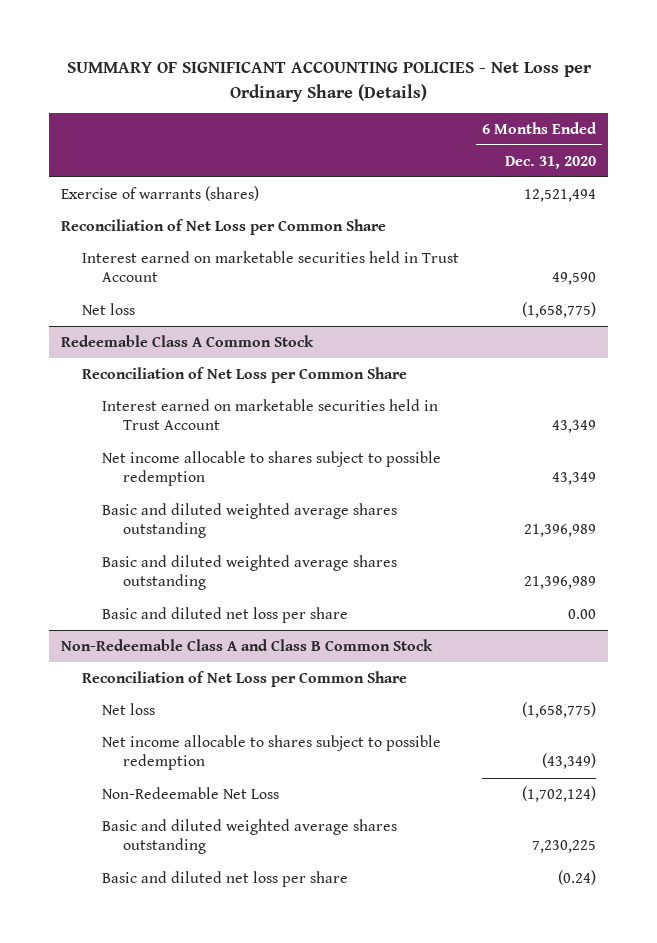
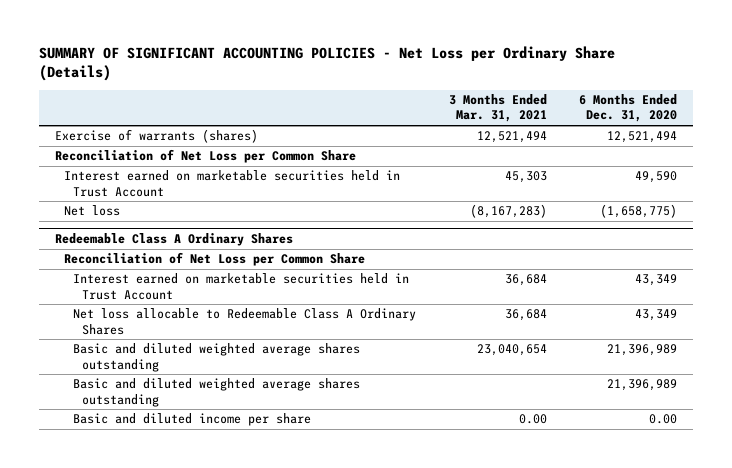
- | 6 Months Ended Dec. 31, 2020
+ | 3 Months Ended Mar. 31, 2021 | 6 Months Ended Dec. 31, 2020
- Redeemable Class A Common Stock
+ Redeemable Class A Ordinary Shares
- Net income allocable to shares subject to possible redemption | 43,349
+ Net loss allocable to Redeemable Class A Ordinary Shares | 36,684 | 43,349
- Basic and diluted net loss per share | 0.00
- Non-Redeemable Class A and Class B Common Stock
- Reconciliation of Net Loss per Common Share
- Net loss | (1,658,775)
- Net income allocable to shares subject to possible redemption | (43,349)
- Non-Redeemable Net Loss | (1,702,124)
- Basic and diluted weighted average shares outstanding | 7,230,225
- Basic and diluted net loss per share | (0.24)
+ Basic and diluted income per share | 0.00 | 0.00

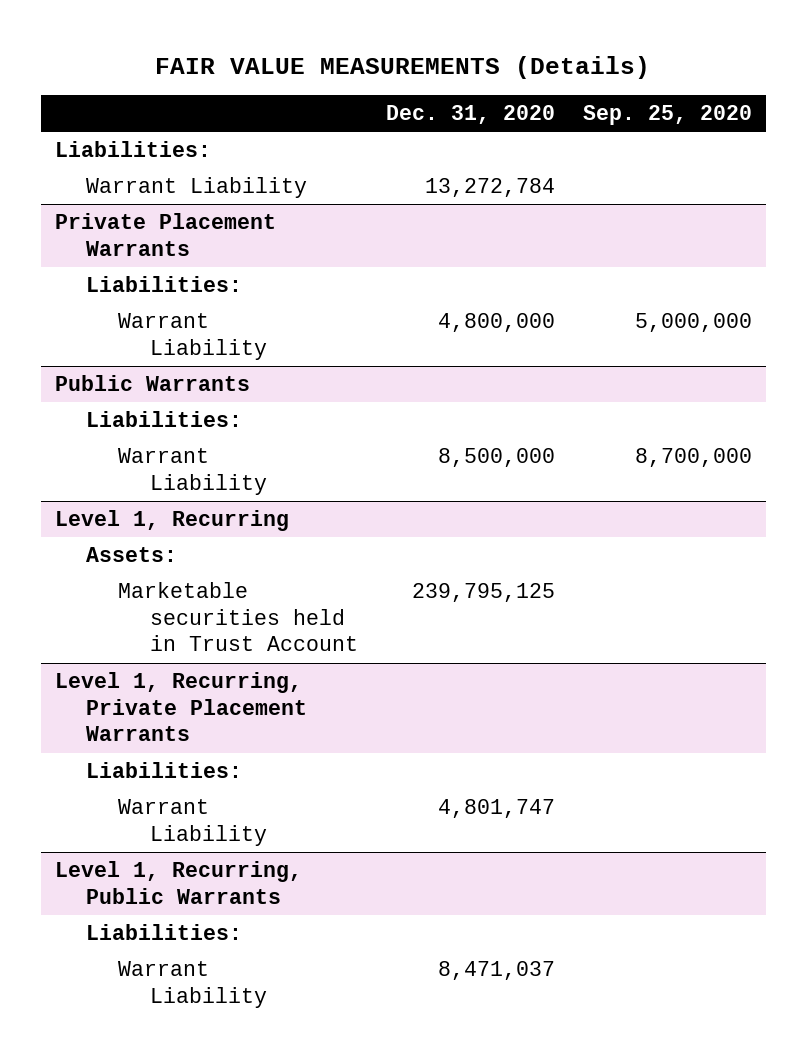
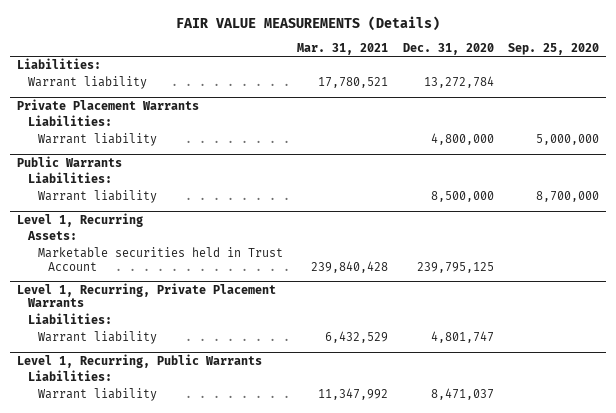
- | Dec. 31, 2020 | Sep. 25, 2020
+ | Mar. 31, 2021 | Dec. 31, 2020 | Sep. 25, 2020
- Warrant Liability | 13,272,784 |
+ Warrant liability | 17,780,521 | 13,272,784 |
@ Private Placement Warrants
- Warrant Liability | 4,800,000 | 5,000,000
+ Warrant liability | | 4,800,000 | 5,000,000
@ Public Warrants
- Warrant Liability | 8,500,000 | 8,700,000
+ Warrant liability | | 8,500,000 | 8,700,000
@ Level 1, Recurring, Private Placement Warrants
- Warrant Liability | 4,801,747 |
+ Warrant liability | 6,432,529 | 4,801,747 |
@ Level 1, Recurring, Public Warrants
- Warrant Liability | 8,471,037 |
+ Warrant liability | 11,347,992 | 8,471,037 |

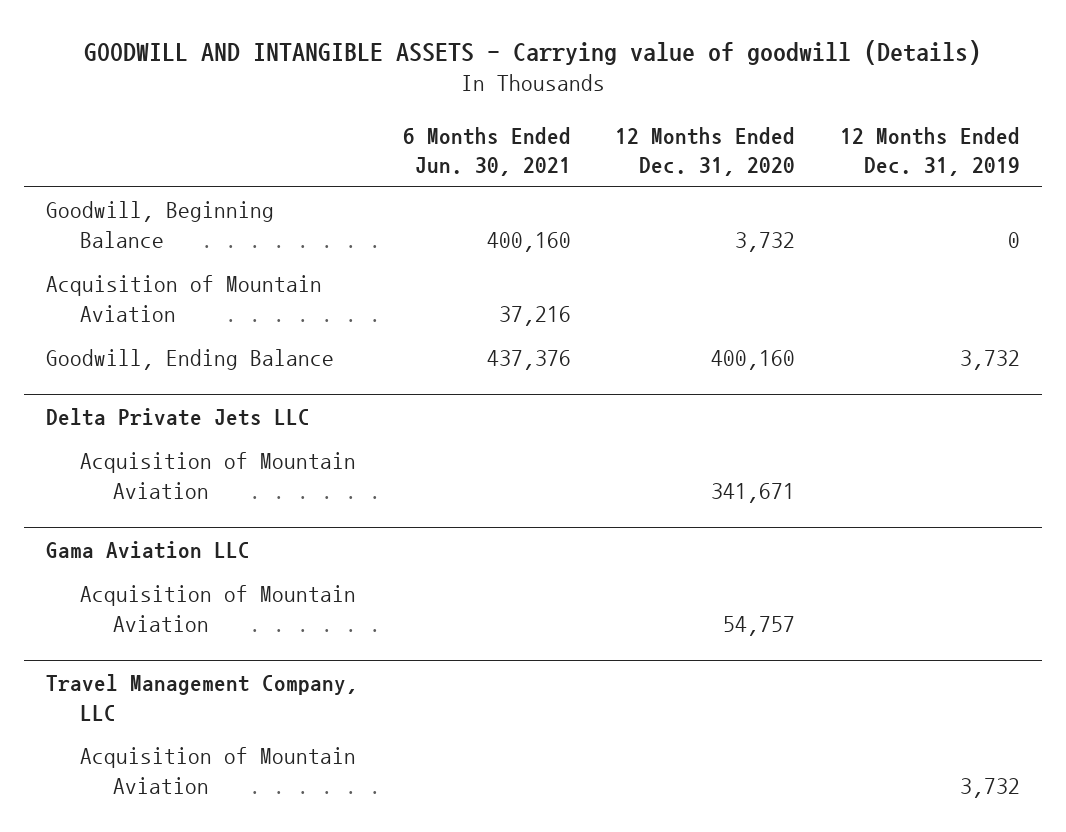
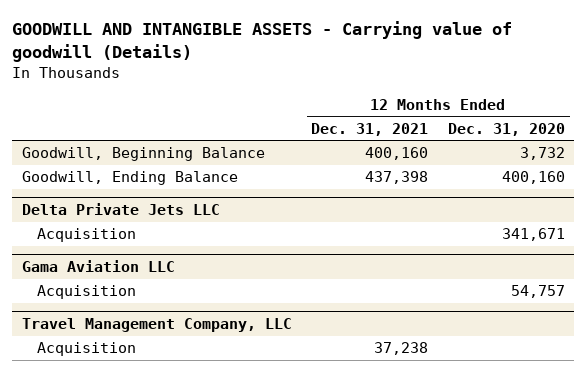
- | 6 Months Ended Jun. 30, 2021 | 12 Months Ended Dec. 31, 2020 | 12 Months Ended Dec. 31, 2019
+ | 12 Months Ended Dec. 31, 2021 | 12 Months Ended Dec. 31, 2020
- Acquisition of Mountain Aviation | 37,216 | |
@ Delta Private Jets LLC
- Acquisition of Mountain Aviation | | 341,671 |
+ Acquisition | | 341,671
@ Gama Aviation LLC
- Acquisition of Mountain Aviation | | 54,757 |
+ Acquisition | | 54,757
@ Travel Management Company, LLC
- Acquisition of Mountain Aviation | | | 3,732
+ Acquisition | 37,238 |

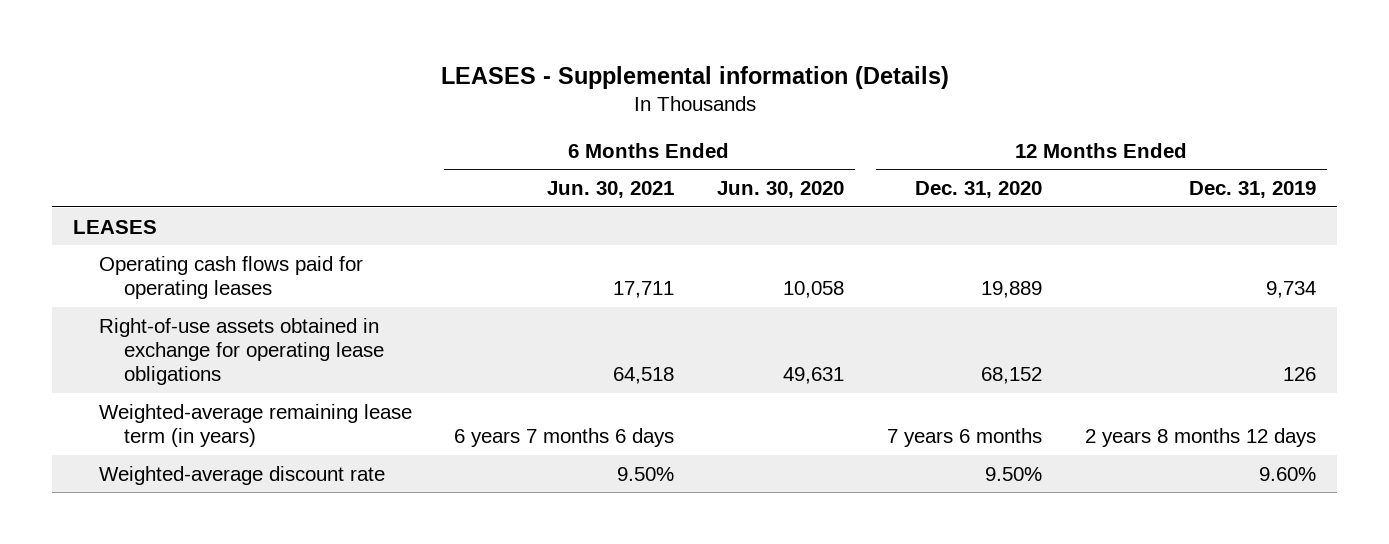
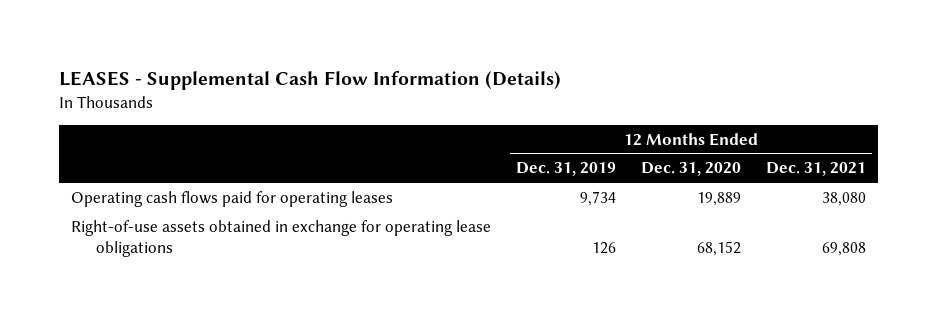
- LEASES - Supplemental information (Details)
+ LEASES - Supplemental Cash Flow Information (Details)
- | 6 Months Ended Jun. 30, 2021 | 6 Months Ended Jun. 30, 2020 | 12 Months Ended Dec. 31, 2020 | 12 Months Ended Dec. 31, 2019
+ | 12 Months Ended Dec. 31, 2019 | 12 Months Ended Dec. 31, 2020 | 12 Months Ended Dec. 31, 2021
- LEASES
- Weighted-average remaining lease term (in years) | 6 years 7 months 6 days | | 7 years 6 months | 2 years 8 months 12 days
- Weighted-average discount rate | 9.50% | | 9.50% | 9.60%

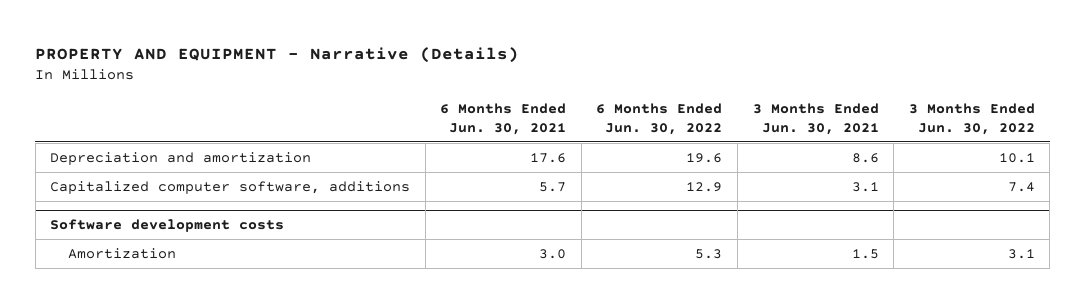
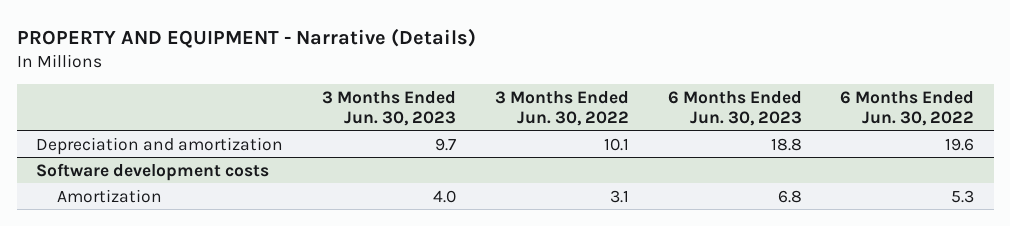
- | 6 Months Ended Jun. 30, 2021 | 6 Months Ended Jun. 30, 2022 | 3 Months Ended Jun. 30, 2021 | 3 Months Ended Jun. 30, 2022
+ | 3 Months Ended Jun. 30, 2023 | 3 Months Ended Jun. 30, 2022 | 6 Months Ended Jun. 30, 2023 | 6 Months Ended Jun. 30, 2022
- Capitalized computer software, additions | 5.7 | 12.9 | 3.1 | 7.4

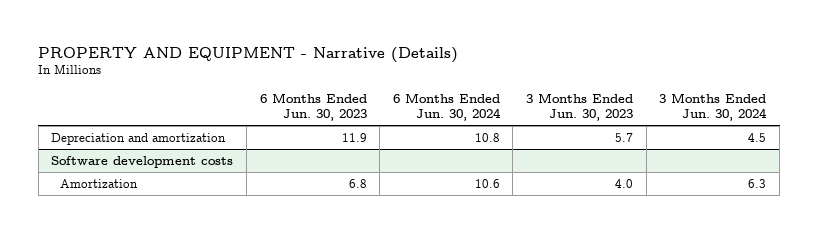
- | 3 Months Ended Jun. 30, 2023 | 3 Months Ended Jun. 30, 2022 | 6 Months Ended Jun. 30, 2023 | 6 Months Ended Jun. 30, 2022
+ | 6 Months Ended Jun. 30, 2023 | 6 Months Ended Jun. 30, 2024 | 3 Months Ended Jun. 30, 2023 | 3 Months Ended Jun. 30, 2024
- Depreciation and amortization | 9.7 | 10.1 | 18.8 | 19.6
+ Depreciation and amortization | 11.9 | 10.8 | 5.7 | 4.5

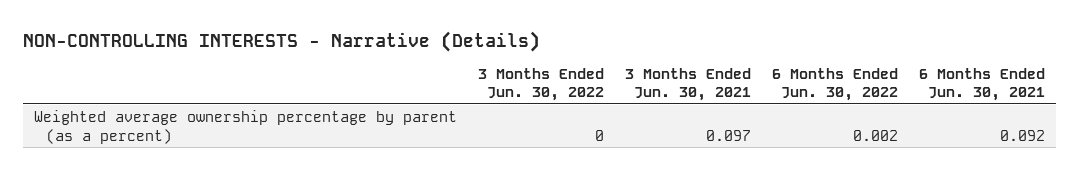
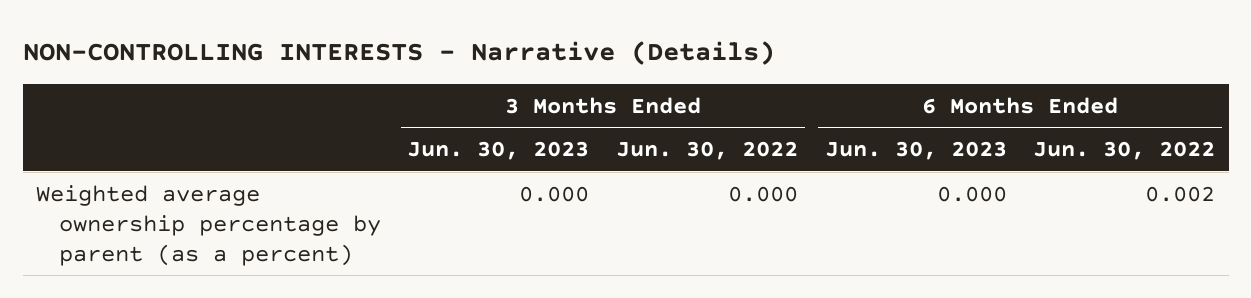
- | 3 Months Ended Jun. 30, 2022 | 3 Months Ended Jun. 30, 2021 | 6 Months Ended Jun. 30, 2022 | 6 Months Ended Jun. 30, 2021
+ | 3 Months Ended Jun. 30, 2023 | 3 Months Ended Jun. 30, 2022 | 6 Months Ended Jun. 30, 2023 | 6 Months Ended Jun. 30, 2022
- Weighted average ownership percentage by parent (as a percent) | 0 | 0.097 | 0.002 | 0.092
+ Weighted average ownership percentage by parent (as a percent) | 0.000 | 0.000 | 0.000 | 0.002

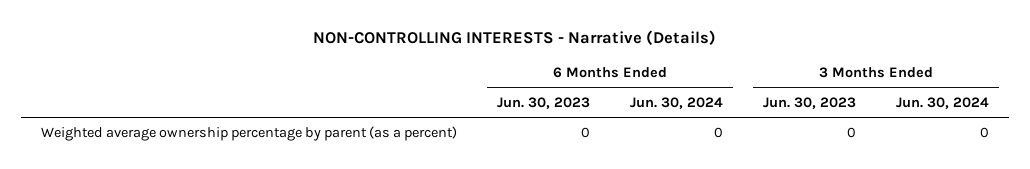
- | 3 Months Ended Jun. 30, 2023 | 3 Months Ended Jun. 30, 2022 | 6 Months Ended Jun. 30, 2023 | 6 Months Ended Jun. 30, 2022
+ | 6 Months Ended Jun. 30, 2023 | 6 Months Ended Jun. 30, 2024 | 3 Months Ended Jun. 30, 2023 | 3 Months Ended Jun. 30, 2024
- Weighted average ownership percentage by parent (as a percent) | 0.000 | 0.000 | 0.000 | 0.002
+ Weighted average ownership percentage by parent (as a percent) | 0 | 0 | 0 | 0

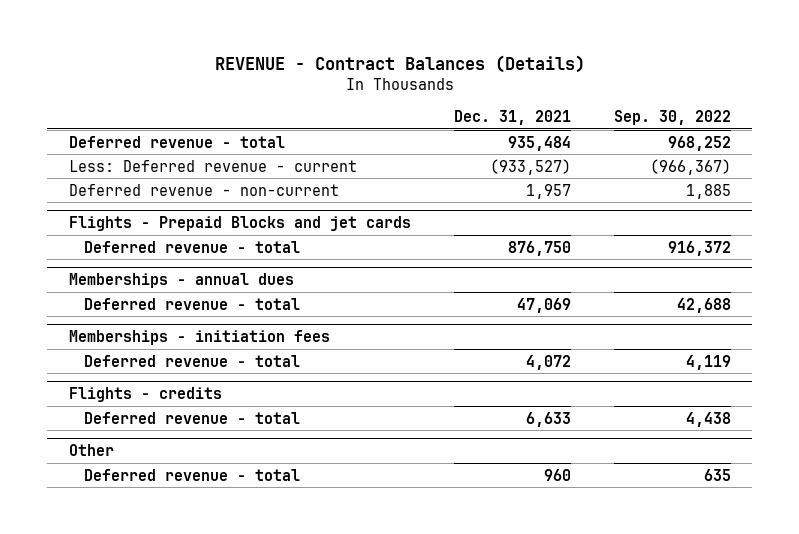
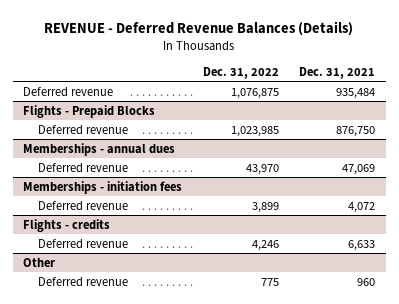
- REVENUE - Contract Balances (Details)
+ REVENUE - Deferred Revenue Balances (Details)
- | Dec. 31, 2021 | Sep. 30, 2022
+ | Dec. 31, 2022 | Dec. 31, 2021
- Deferred revenue - total | 935,484 | 968,252
- Less: Deferred revenue - current | (933,527) | (966,367)
- Deferred revenue - non-current | 1,957 | 1,885
- Flights - Prepaid Blocks and jet cards
- Deferred revenue - total | 876,750 | 916,372
+ Deferred revenue | 1,076,875 | 935,484
+ Flights - Prepaid Blocks
+ Deferred revenue | 1,023,985 | 876,750
@ Memberships - annual dues
- Deferred revenue - total | 47,069 | 42,688
+ Deferred revenue | 43,970 | 47,069
@ Memberships - initiation fees
- Deferred revenue - total | 4,072 | 4,119
+ Deferred revenue | 3,899 | 4,072
@ Flights - credits
- Deferred revenue - total | 6,633 | 4,438
+ Deferred revenue | 4,246 | 6,633
@ Other
- Deferred revenue - total | 960 | 635
+ Deferred revenue | 775 | 960

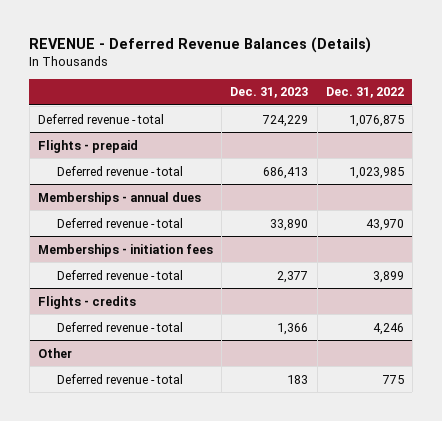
- | Dec. 31, 2022 | Dec. 31, 2021
+ | Dec. 31, 2023 | Dec. 31, 2022
- Deferred revenue | 1,076,875 | 935,484
- Flights - Prepaid Blocks
- Deferred revenue | 1,023,985 | 876,750
+ Deferred revenue - total | 724,229 | 1,076,875
+ Flights - prepaid
+ Deferred revenue - total | 686,413 | 1,023,985
@ Memberships - annual dues
- Deferred revenue | 43,970 | 47,069
+ Deferred revenue - total | 33,890 | 43,970
@ Memberships - initiation fees
- Deferred revenue | 3,899 | 4,072
+ Deferred revenue - total | 2,377 | 3,899
@ Flights - credits
- Deferred revenue | 4,246 | 6,633
+ Deferred revenue - total | 1,366 | 4,246
@ Other
- Deferred revenue | 775 | 960
+ Deferred revenue - total | 183 | 775

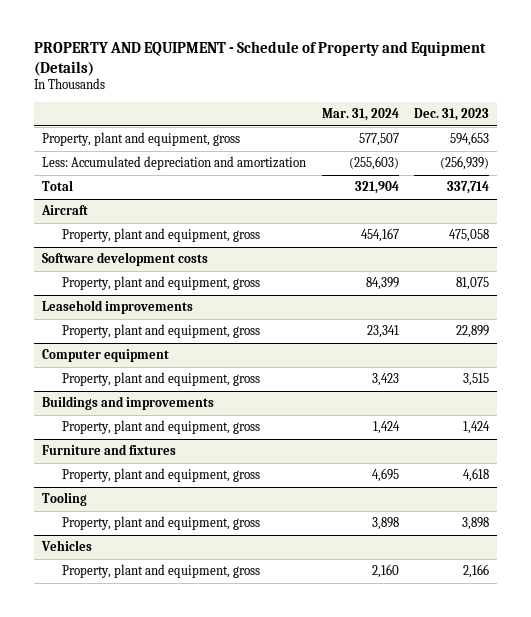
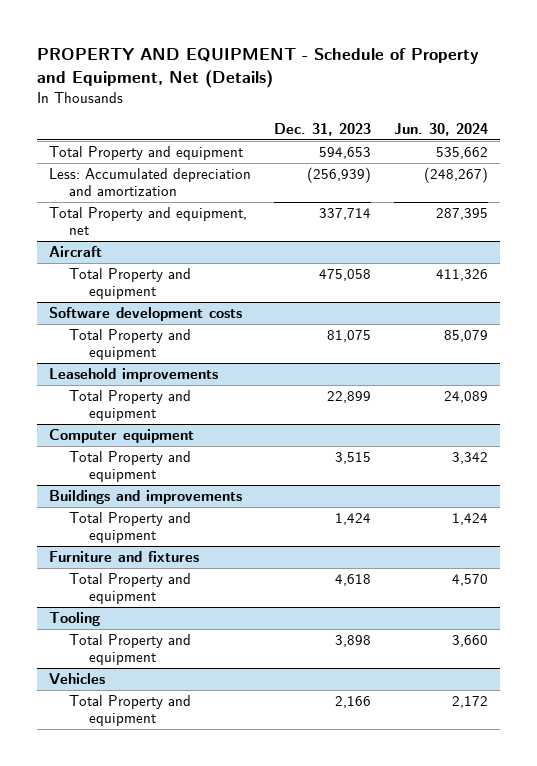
- PROPERTY AND EQUIPMENT - Schedule of Property and Equipment (Details)
+ PROPERTY AND EQUIPMENT - Schedule of Property and Equipment, Net (Details)
- | Mar. 31, 2024 | Dec. 31, 2023
+ | Dec. 31, 2023 | Jun. 30, 2024
- Property, plant and equipment, gross | 577,507 | 594,653
+ Total Property and equipment | 594,653 | 535,662
- Total | 321,904 | 337,714
+ Total Property and equipment, net | 337,714 | 287,395
@ Aircraft
- Property, plant and equipment, gross | 454,167 | 475,058
+ Total Property and equipment | 475,058 | 411,326
@ Software development costs
- Property, plant and equipment, gross | 84,399 | 81,075
+ Total Property and equipment | 81,075 | 85,079
@ Leasehold improvements
- Property, plant and equipment, gross | 23,341 | 22,899
+ Total Property and equipment | 22,899 | 24,089
@ Computer equipment
- Property, plant and equipment, gross | 3,423 | 3,515
+ Total Property and equipment | 3,515 | 3,342
@ Buildings and improvements
- Property, plant and equipment, gross | 1,424 | 1,424
+ Total Property and equipment | 1,424 | 1,424
@ Furniture and fixtures
- Property, plant and equipment, gross | 4,695 | 4,618
+ Total Property and equipment | 4,618 | 4,570
@ Tooling
- Property, plant and equipment, gross | 3,898 | 3,898
+ Total Property and equipment | 3,898 | 3,660
@ Vehicles
- Property, plant and equipment, gross | 2,160 | 2,166
+ Total Property and equipment | 2,166 | 2,172

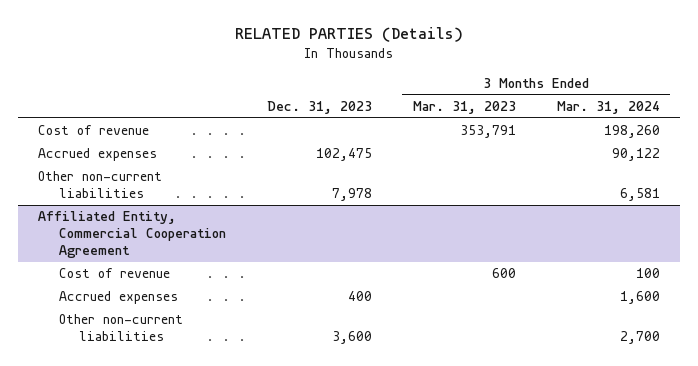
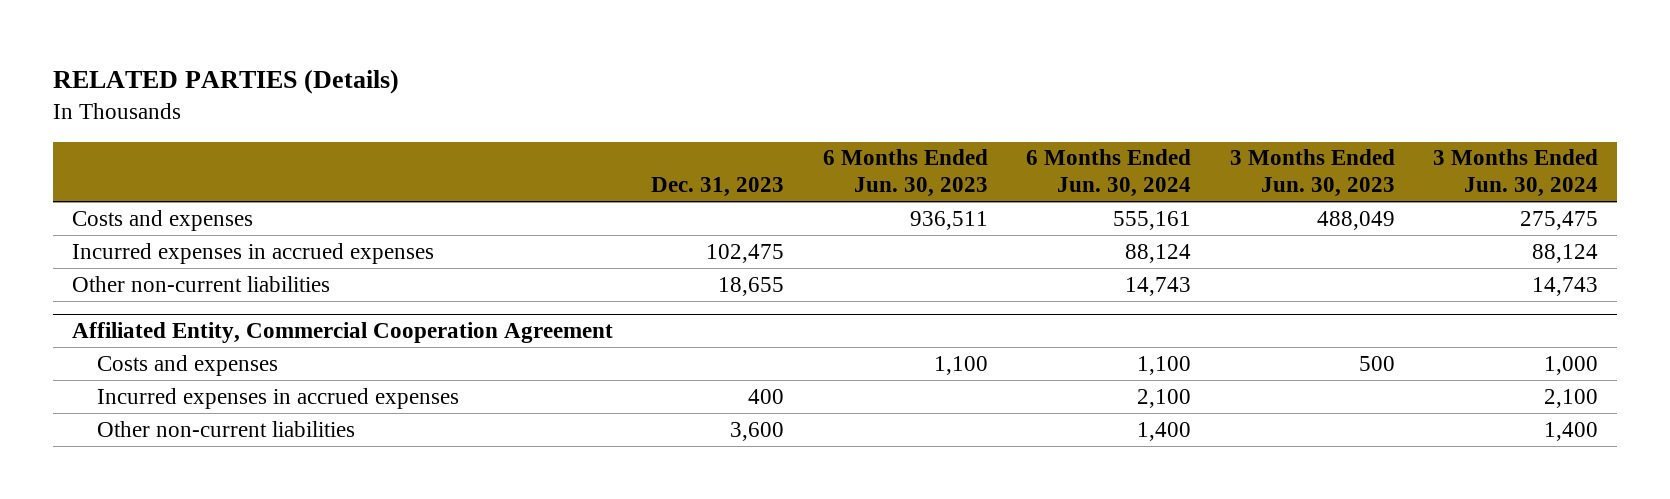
- | Dec. 31, 2023 | 3 Months Ended Mar. 31, 2023 | 3 Months Ended Mar. 31, 2024
+ | Dec. 31, 2023 | 6 Months Ended Jun. 30, 2023 | 6 Months Ended Jun. 30, 2024 | 3 Months Ended Jun. 30, 2023 | 3 Months Ended Jun. 30, 2024
- Cost of revenue | | 353,791 | 198,260
- Accrued expenses | 102,475 | | 90,122
- Other non-current liabilities | 7,978 | | 6,581
+ Costs and expenses | | 936,511 | 555,161 | 488,049 | 275,475
+ Incurred expenses in accrued expenses | 102,475 | | 88,124 | | 88,124
+ Other non-current liabilities | 18,655 | | 14,743 | | 14,743
@ Affiliated Entity, Commercial Cooperation Agreement
- Cost of revenue | | 600 | 100
- Accrued expenses | 400 | | 1,600
+ Costs and expenses | | 1,100 | 1,100 | 500 | 1,000
+ Incurred expenses in accrued expenses | 400 | | 2,100 | | 2,100

